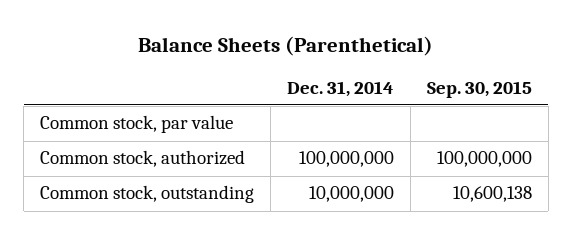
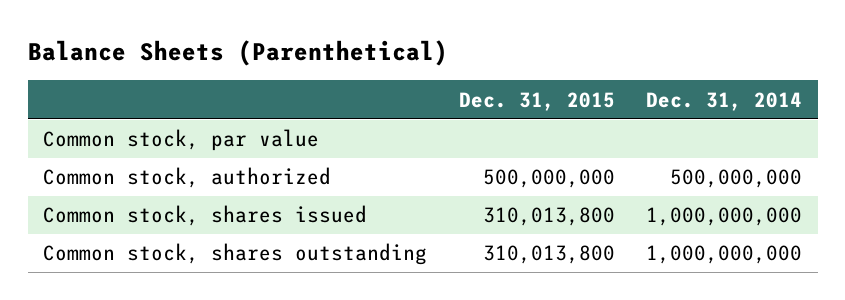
- | Dec. 31, 2014 | Sep. 30, 2015
+ | Dec. 31, 2015 | Dec. 31, 2014
- Common stock, authorized | 100,000,000 | 100,000,000
- Common stock, outstanding | 10,000,000 | 10,600,138
+ Common stock, authorized | 500,000,000 | 500,000,000
+ Common stock, shares issued | 310,013,800 | 1,000,000,000
+ Common stock, shares outstanding | 310,013,800 | 1,000,000,000

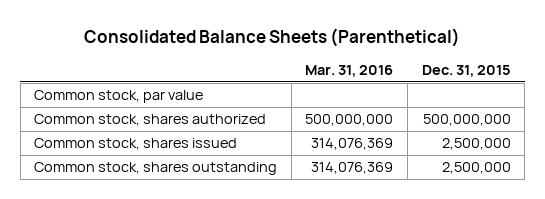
- Balance Sheets (Parenthetical)
+ Consolidated Balance Sheets (Parenthetical)
- | Dec. 31, 2015 | Dec. 31, 2014
+ | Mar. 31, 2016 | Dec. 31, 2015
- Common stock, authorized | 500,000,000 | 500,000,000
- Common stock, shares issued | 310,013,800 | 1,000,000,000
- Common stock, shares outstanding | 310,013,800 | 1,000,000,000
+ Common stock, shares authorized | 500,000,000 | 500,000,000
+ Common stock, shares issued | 314,076,369 | 2,500,000
+ Common stock, shares outstanding | 314,076,369 | 2,500,000

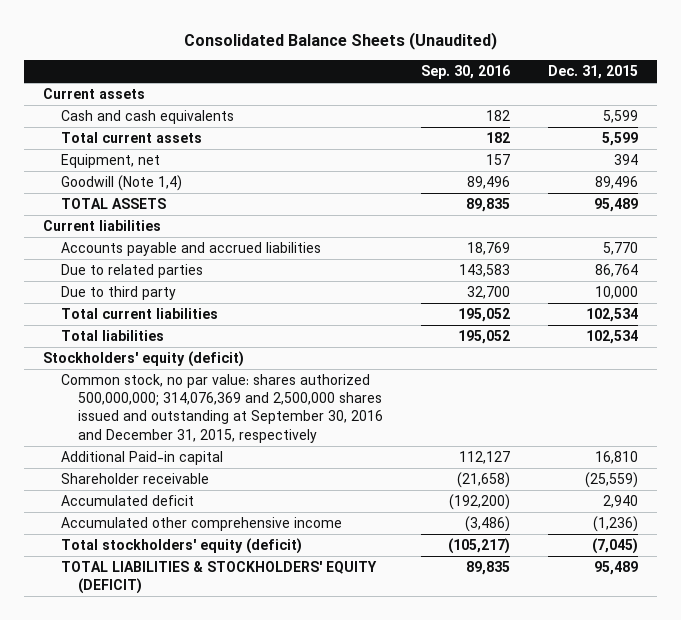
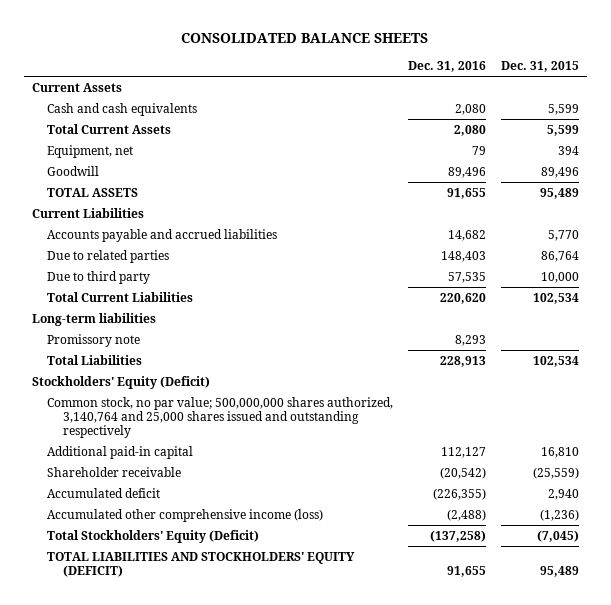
- Consolidated Balance Sheets (Unaudited)
+ CONSOLIDATED BALANCE SHEETS
- | Sep. 30, 2016 | Dec. 31, 2015
+ | Dec. 31, 2016 | Dec. 31, 2015
- Current assets
+ Current Assets
- Total current assets | 182 | 5,599
+ Total Current Assets | 2,080 | 5,599
- Goodwill (Note 1,4) | 89,496 | 89,496
+ Goodwill | 89,496 | 89,496
- Current liabilities
+ Current Liabilities
- Total current liabilities | 195,052 | 102,534
- Total liabilities | 195,052 | 102,534
- Stockholders' equity (deficit)
- Common stock, no par value: shares authorized 500,000,000; 314,076,369 and 2,500,000 shares issued and outstanding at September 30, 2016 and December 31, 2015, respectively
- Additional Paid-in capital | 112,127 | 16,810
+ Total Current Liabilities | 220,620 | 102,534
+ Long-term liabilities
+ Promissory note | 8,293 |
+ Total Liabilities | 228,913 | 102,534
+ Stockholders' Equity (Deficit)
+ Common stock, no par value; 500,000,000 shares authorized, 3,140,764 and 25,000 shares issued and outstanding respectively
+ Additional paid-in capital | 112,127 | 16,810
- Accumulated other comprehensive income | (3,486) | (1,236)
- Total stockholders' equity (deficit) | (105,217) | (7,045)
- TOTAL LIABILITIES & STOCKHOLDERS' EQUITY (DEFICIT) | 89,835 | 95,489
+ Accumulated other comprehensive income (loss) | (2,488) | (1,236)
+ Total Stockholders' Equity (Deficit) | (137,258) | (7,045)
+ TOTAL LIABILITIES AND STOCKHOLDERS' EQUITY (DEFICIT) | 91,655 | 95,489

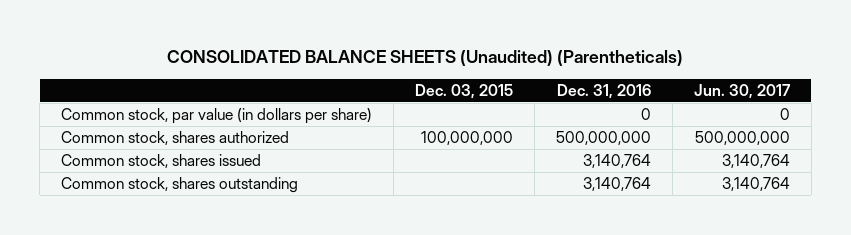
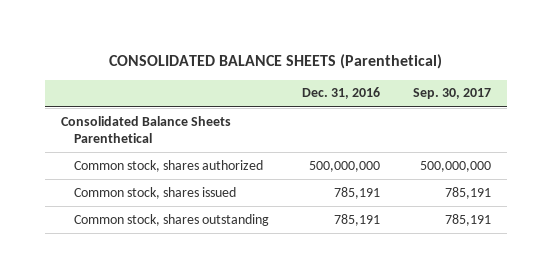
- CONSOLIDATED BALANCE SHEETS (Unaudited) (Parentheticals)
+ CONSOLIDATED BALANCE SHEETS (Parenthetical)
- | Dec. 03, 2015 | Dec. 31, 2016 | Jun. 30, 2017
+ | Dec. 31, 2016 | Sep. 30, 2017
- Common stock, par value (in dollars per share) | | 0 | 0
+ Consolidated Balance Sheets Parenthetical
- Common stock, shares issued | | 3,140,764 | 3,140,764
- Common stock, shares outstanding | | 3,140,764 | 3,140,764
+ Common stock, shares issued | 785,191 | 785,191
+ Common stock, shares outstanding | 785,191 | 785,191

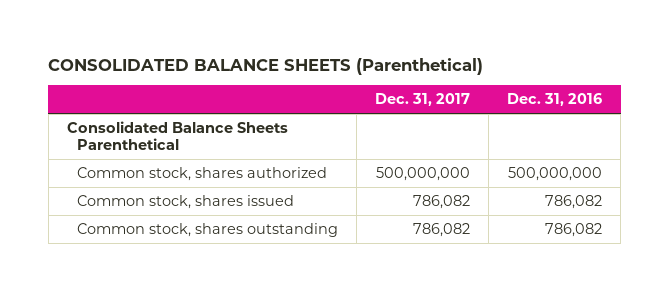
- | Dec. 31, 2016 | Sep. 30, 2017
+ | Dec. 31, 2017 | Dec. 31, 2016
- Common stock, shares issued | 785,191 | 785,191
- Common stock, shares outstanding | 785,191 | 785,191
+ Common stock, shares issued | 786,082 | 786,082
+ Common stock, shares outstanding | 786,082 | 786,082

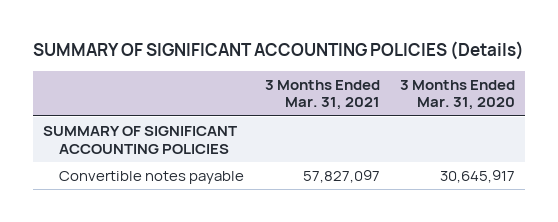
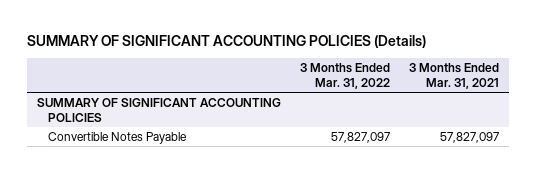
- | 3 Months Ended Mar. 31, 2021 | 3 Months Ended Mar. 31, 2020
+ | 3 Months Ended Mar. 31, 2022 | 3 Months Ended Mar. 31, 2021
- Convertible notes payable | 57,827,097 | 30,645,917
+ Convertible Notes Payable | 57,827,097 | 57,827,097

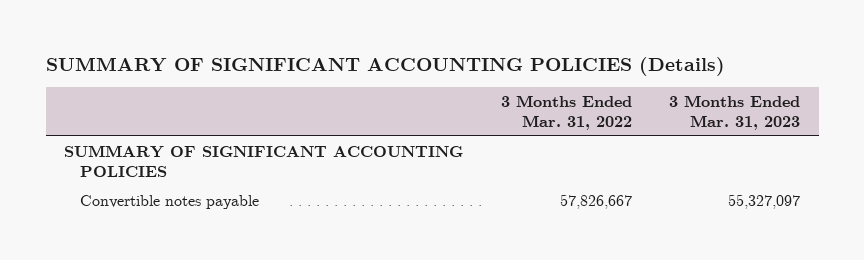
- | 3 Months Ended Mar. 31, 2022 | 3 Months Ended Mar. 31, 2021
+ | 3 Months Ended Mar. 31, 2022 | 3 Months Ended Mar. 31, 2023
- Convertible Notes Payable | 57,827,097 | 57,827,097
+ Convertible notes payable | 57,826,667 | 55,327,097

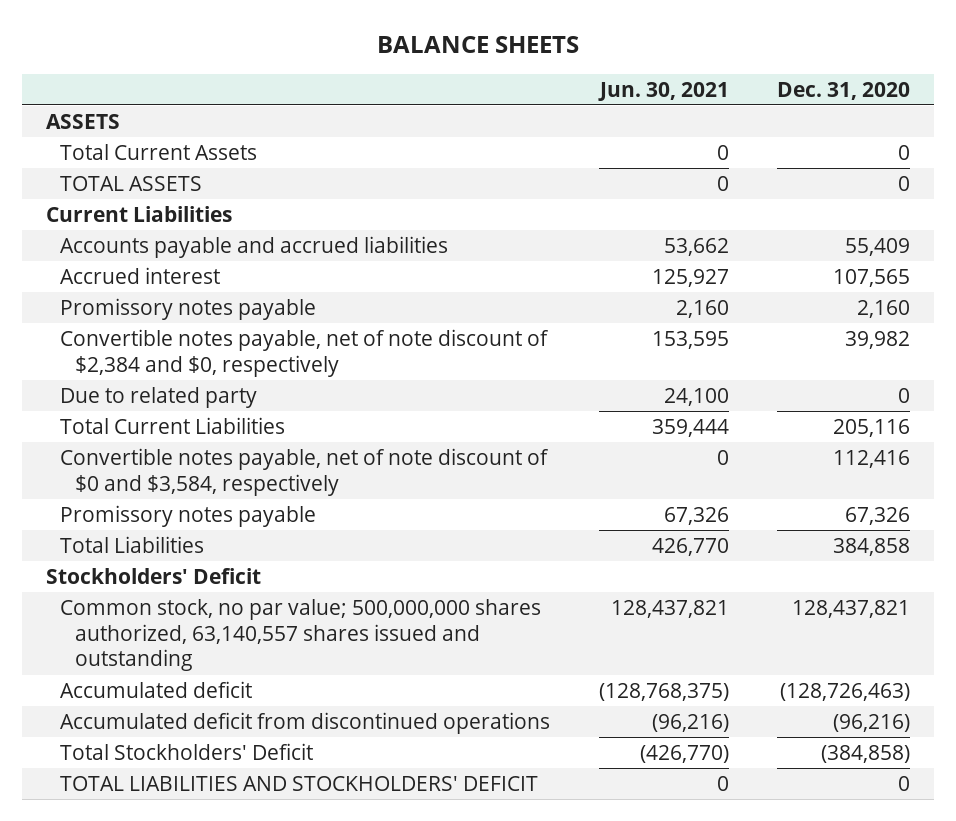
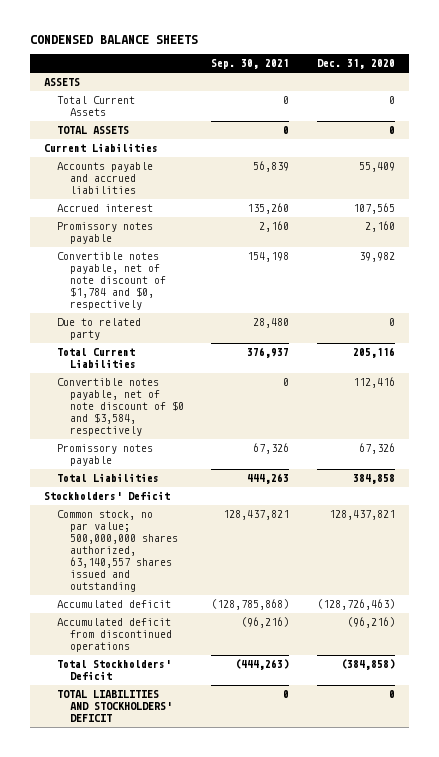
- BALANCE SHEETS
+ CONDENSED BALANCE SHEETS
- | Jun. 30, 2021 | Dec. 31, 2020
+ | Sep. 30, 2021 | Dec. 31, 2020
- Convertible notes payable, net of note discount of $2,384 and $0, respectively | 153,595 | 39,982
+ Convertible notes payable, net of note discount of $1,784 and $0, respectively | 154,198 | 39,982

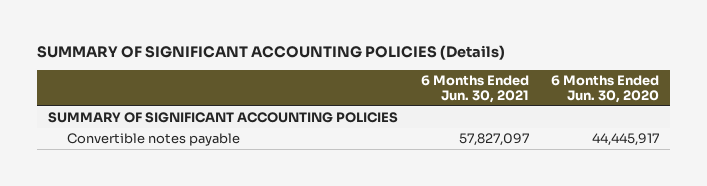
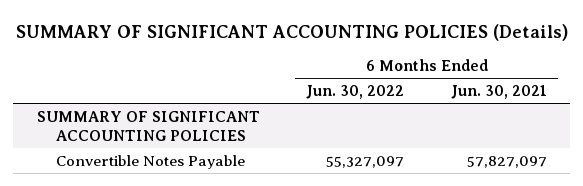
- | 6 Months Ended Jun. 30, 2021 | 6 Months Ended Jun. 30, 2020
+ | 6 Months Ended Jun. 30, 2022 | 6 Months Ended Jun. 30, 2021
- Convertible notes payable | 57,827,097 | 44,445,917
+ Convertible Notes Payable | 55,327,097 | 57,827,097

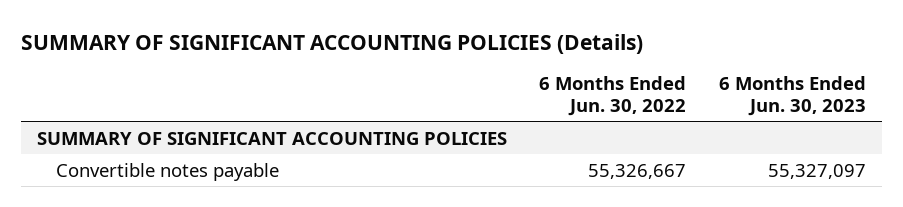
- | 6 Months Ended Jun. 30, 2022 | 6 Months Ended Jun. 30, 2021
+ | 6 Months Ended Jun. 30, 2022 | 6 Months Ended Jun. 30, 2023
- Convertible Notes Payable | 55,327,097 | 57,827,097
+ Convertible notes payable | 55,326,667 | 55,327,097

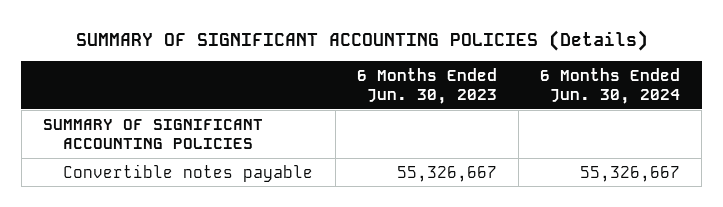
- | 6 Months Ended Jun. 30, 2022 | 6 Months Ended Jun. 30, 2023
+ | 6 Months Ended Jun. 30, 2023 | 6 Months Ended Jun. 30, 2024
- Convertible notes payable | 55,326,667 | 55,327,097
+ Convertible notes payable | 55,326,667 | 55,326,667

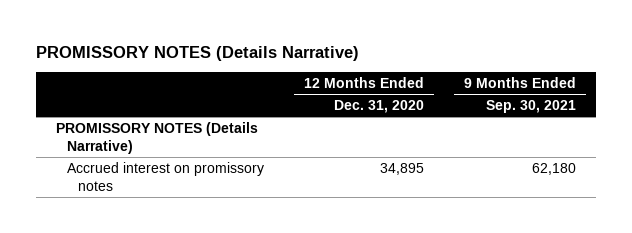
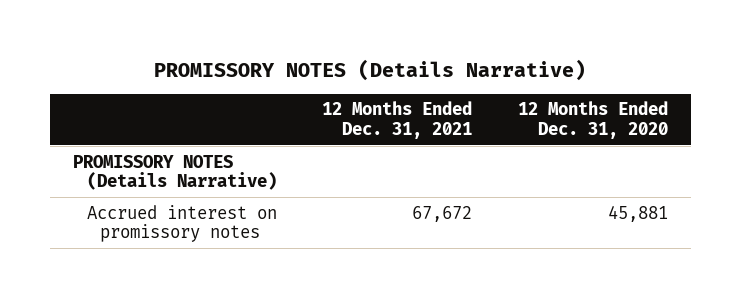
- | 12 Months Ended Dec. 31, 2020 | 9 Months Ended Sep. 30, 2021
+ | 12 Months Ended Dec. 31, 2021 | 12 Months Ended Dec. 31, 2020
- Accrued interest on promissory notes | 34,895 | 62,180
+ Accrued interest on promissory notes | 67,672 | 45,881

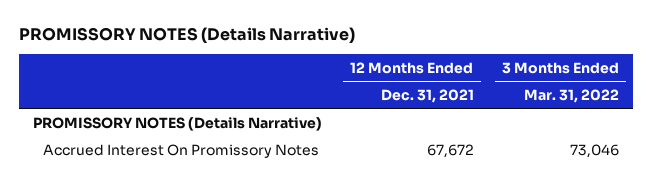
- | 12 Months Ended Dec. 31, 2021 | 12 Months Ended Dec. 31, 2020
+ | 12 Months Ended Dec. 31, 2021 | 3 Months Ended Mar. 31, 2022
- Accrued interest on promissory notes | 67,672 | 45,881
+ Accrued Interest On Promissory Notes | 67,672 | 73,046

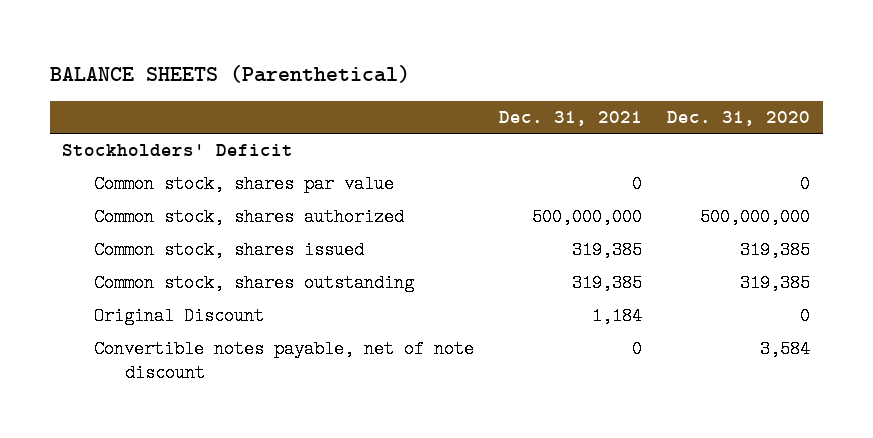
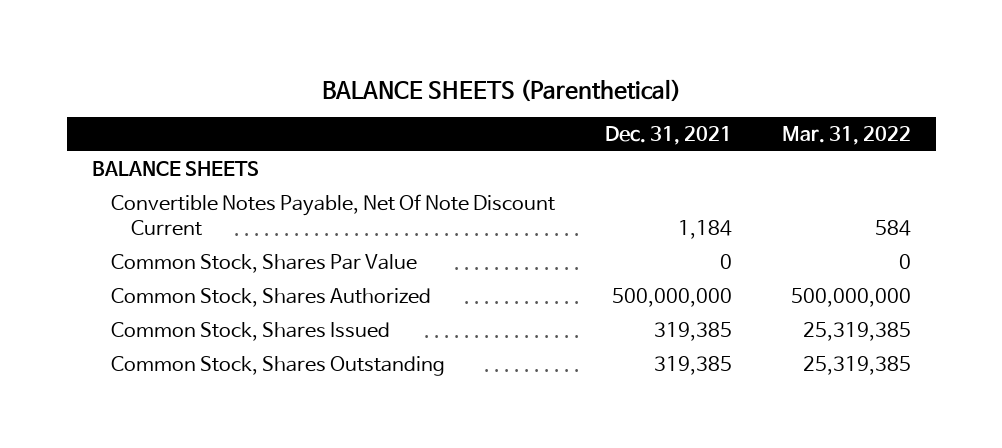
- | Dec. 31, 2021 | Dec. 31, 2020
+ | Dec. 31, 2021 | Mar. 31, 2022
- Stockholders' Deficit
- Common stock, shares par value | 0 | 0
- Common stock, shares authorized | 500,000,000 | 500,000,000
- Common stock, shares issued | 319,385 | 319,385
- Common stock, shares outstanding | 319,385 | 319,385
- Original Discount | 1,184 | 0
- Convertible notes payable, net of note discount | 0 | 3,584
+ BALANCE SHEETS
+ Convertible Notes Payable, Net Of Note Discount Current | 1,184 | 584
+ Common Stock, Shares Par Value | 0 | 0
+ Common Stock, Shares Authorized | 500,000,000 | 500,000,000
+ Common Stock, Shares Issued | 319,385 | 25,319,385
+ Common Stock, Shares Outstanding | 319,385 | 25,319,385

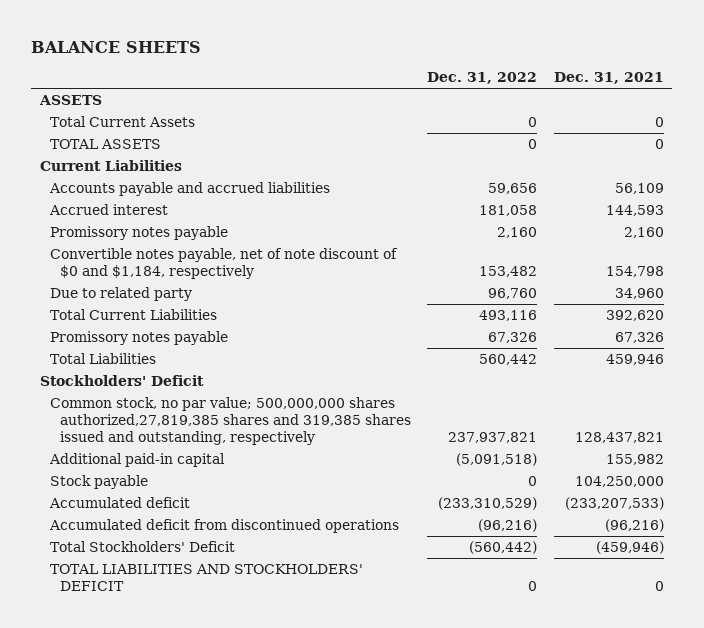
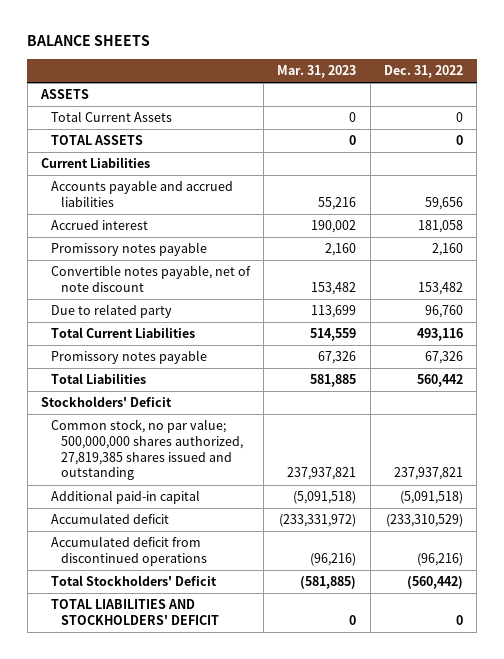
- | Dec. 31, 2022 | Dec. 31, 2021
+ | Mar. 31, 2023 | Dec. 31, 2022
- Convertible notes payable, net of note discount of $0 and $1,184, respectively | 153,482 | 154,798
+ Convertible notes payable, net of note discount | 153,482 | 153,482
- Common stock, no par value; 500,000,000 shares authorized,27,819,385 shares and 319,385 shares issued and outstanding, respectively | 237,937,821 | 128,437,821
+ Common stock, no par value; 500,000,000 shares authorized, 27,819,385 shares issued and outstanding | 237,937,821 | 237,937,821
- Stock payable | 0 | 104,250,000

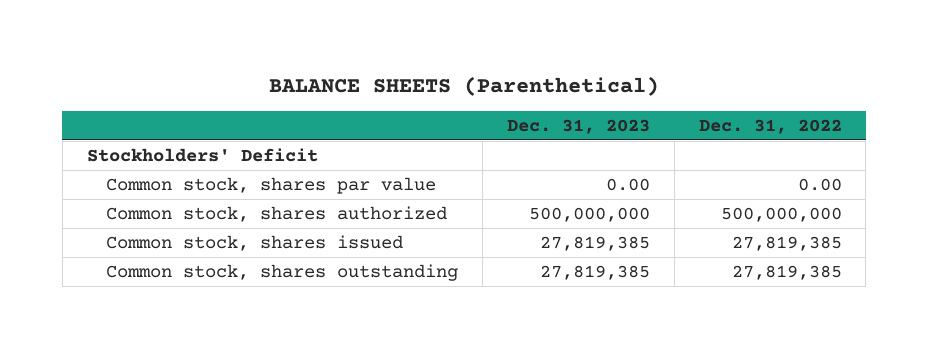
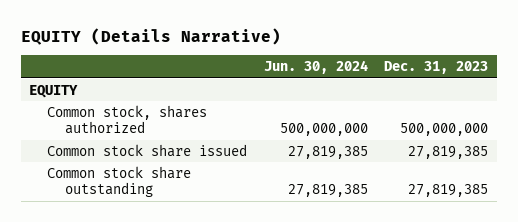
- BALANCE SHEETS (Parenthetical)
+ EQUITY (Details Narrative)
- | Dec. 31, 2023 | Dec. 31, 2022
+ | Jun. 30, 2024 | Dec. 31, 2023
- Stockholders' Deficit
- Common stock, shares par value | 0.00 | 0.00
+ EQUITY
- Common stock, shares issued | 27,819,385 | 27,819,385
- Common stock, shares outstanding | 27,819,385 | 27,819,385
+ Common stock share issued | 27,819,385 | 27,819,385
+ Common stock share outstanding | 27,819,385 | 27,819,385

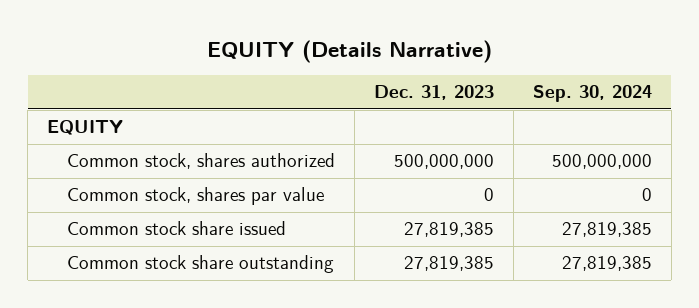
- | Jun. 30, 2024 | Dec. 31, 2023
+ | Dec. 31, 2023 | Sep. 30, 2024
+ Common stock, shares par value | 0 | 0

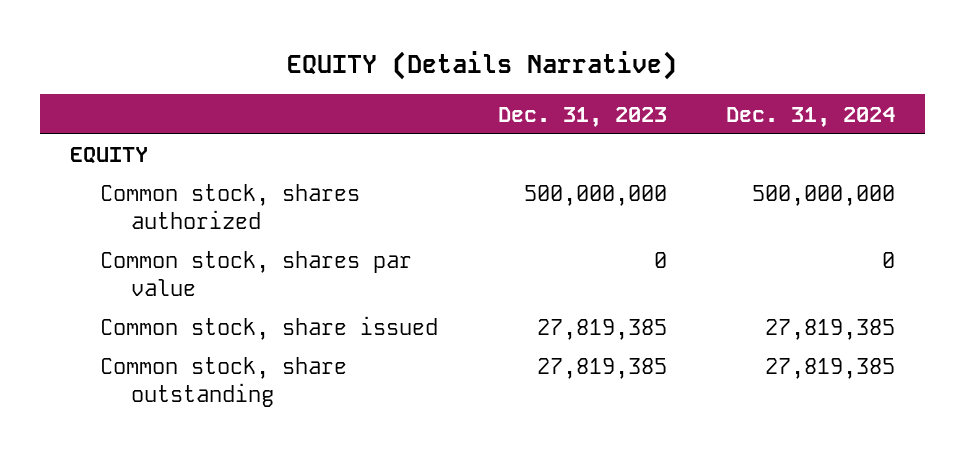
- | Dec. 31, 2023 | Sep. 30, 2024
+ | Dec. 31, 2023 | Dec. 31, 2024
- Common stock share issued | 27,819,385 | 27,819,385
- Common stock share outstanding | 27,819,385 | 27,819,385
+ Common stock, share issued | 27,819,385 | 27,819,385
+ Common stock, share outstanding | 27,819,385 | 27,819,385

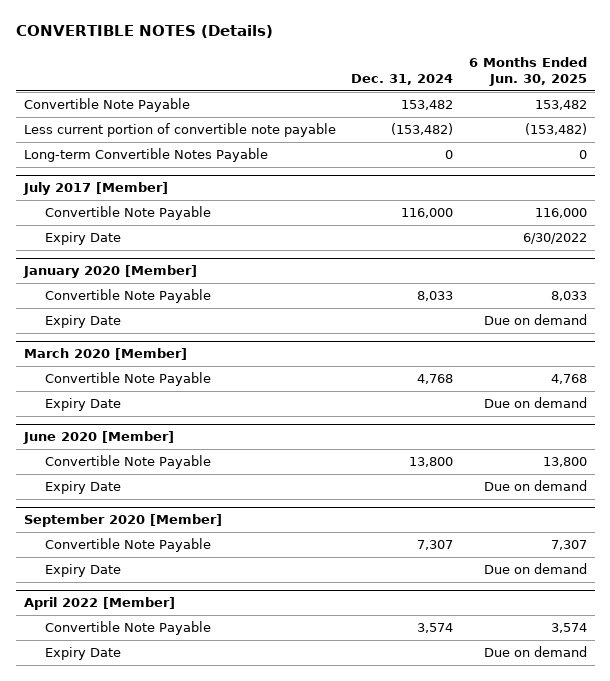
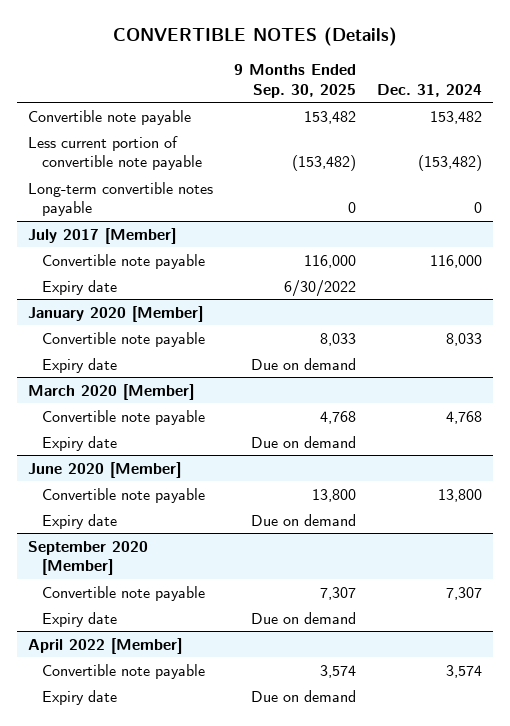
- | Dec. 31, 2024 | 6 Months Ended Jun. 30, 2025
+ | 9 Months Ended Sep. 30, 2025 | Dec. 31, 2024
- Convertible Note Payable | 153,482 | 153,482
+ Convertible note payable | 153,482 | 153,482
- Long-term Convertible Notes Payable | 0 | 0
+ Long-term convertible notes payable | 0 | 0
@ July 2017 [Member]
- Convertible Note Payable | 116,000 | 116,000
- Expiry Date | | 6/30/2022
+ Convertible note payable | 116,000 | 116,000
+ Expiry date | 6/30/2022 |
@ January 2020 [Member]
- Convertible Note Payable | 8,033 | 8,033
- Expiry Date | | Due on demand
+ Convertible note payable | 8,033 | 8,033
+ Expiry date | Due on demand |
@ March 2020 [Member]
- Convertible Note Payable | 4,768 | 4,768
- Expiry Date | | Due on demand
+ Convertible note payable | 4,768 | 4,768
+ Expiry date | Due on demand |
@ June 2020 [Member]
- Convertible Note Payable | 13,800 | 13,800
- Expiry Date | | Due on demand
+ Convertible note payable | 13,800 | 13,800
+ Expiry date | Due on demand |
@ September 2020 [Member]
- Convertible Note Payable | 7,307 | 7,307
- Expiry Date | | Due on demand
+ Convertible note payable | 7,307 | 7,307
+ Expiry date | Due on demand |
@ April 2022 [Member]
- Convertible Note Payable | 3,574 | 3,574
- Expiry Date | | Due on demand
+ Convertible note payable | 3,574 | 3,574
+ Expiry date | Due on demand |

